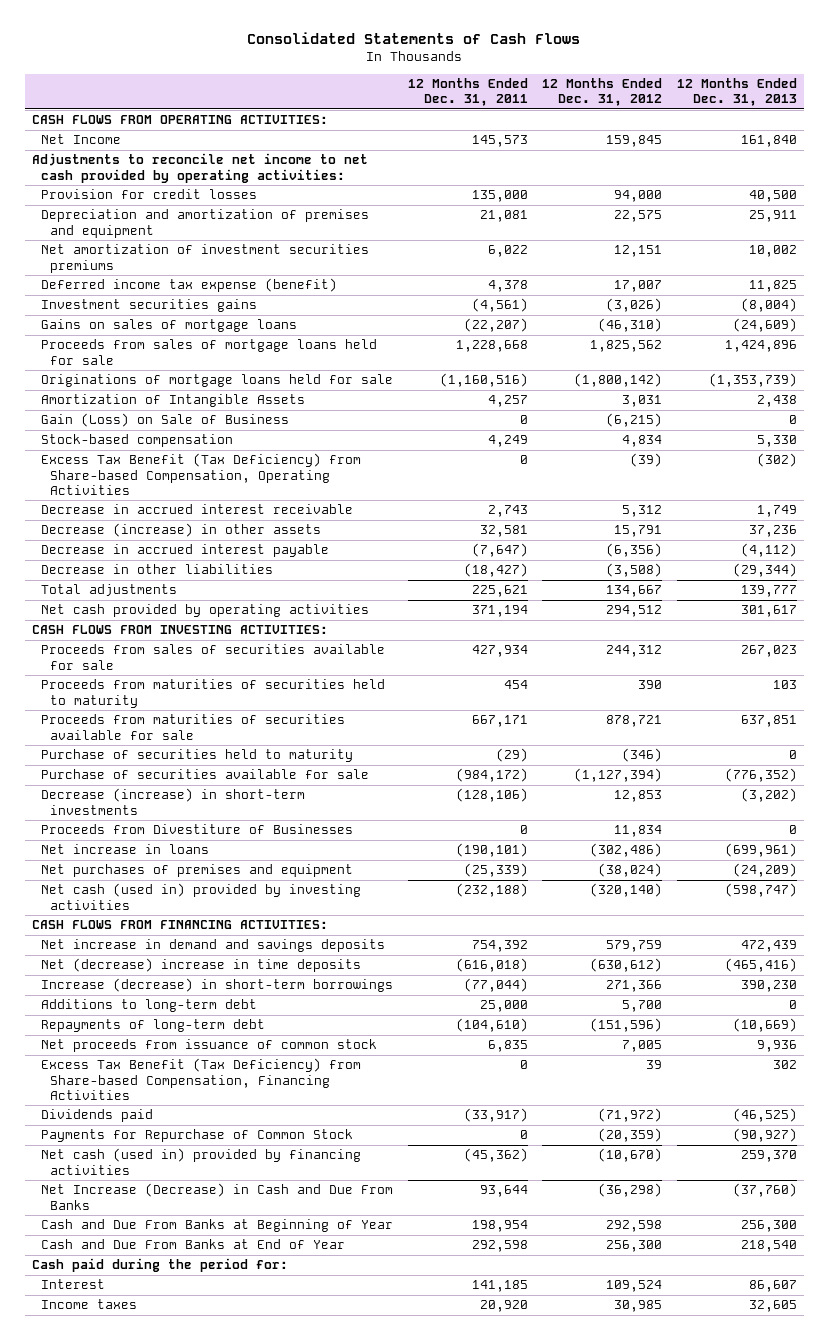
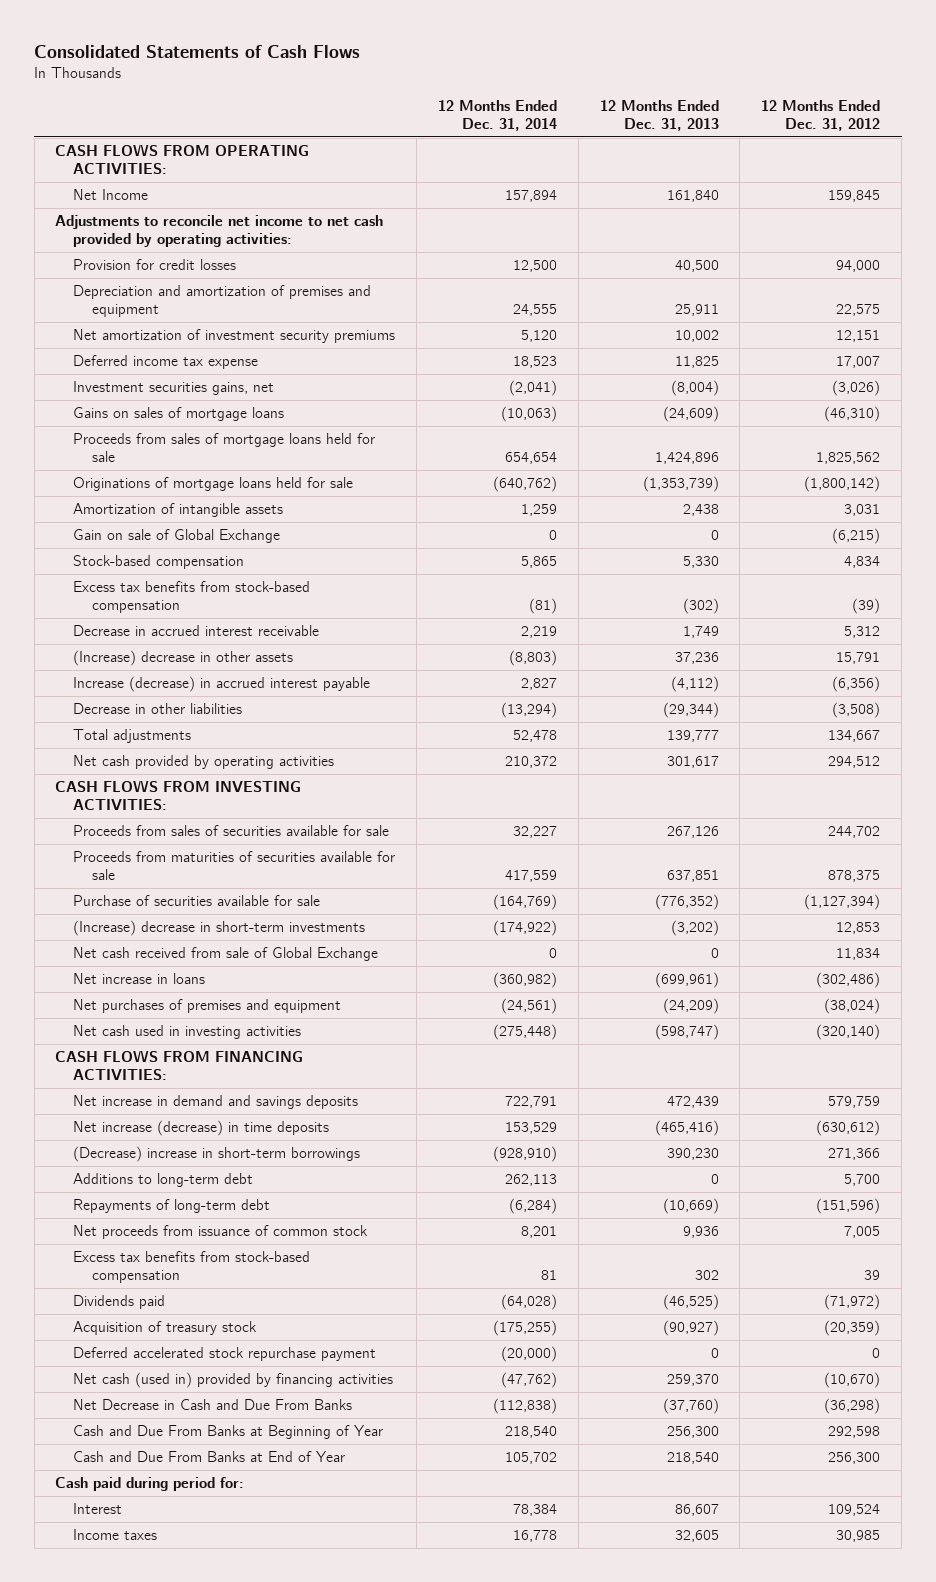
- | 12 Months Ended Dec. 31, 2011 | 12 Months Ended Dec. 31, 2012 | 12 Months Ended Dec. 31, 2013
+ | 12 Months Ended Dec. 31, 2014 | 12 Months Ended Dec. 31, 2013 | 12 Months Ended Dec. 31, 2012
- Net amortization of investment securities premiums | 6,022 | 12,151 | 10,002
- Deferred income tax expense (benefit) | 4,378 | 17,007 | 11,825
- Investment securities gains | (4,561) | (3,026) | (8,004)
+ Net amortization of investment security premiums | 5,120 | 10,002 | 12,151
+ Deferred income tax expense | 18,523 | 11,825 | 17,007
+ Investment securities gains, net | (2,041) | (8,004) | (3,026)
- Amortization of Intangible Assets | 4,257 | 3,031 | 2,438
- Gain (Loss) on Sale of Business | 0 | (6,215) | 0
+ Amortization of intangible assets | 1,259 | 2,438 | 3,031
+ Gain on sale of Global Exchange | 0 | 0 | (6,215)
- Excess Tax Benefit (Tax Deficiency) from Share-based Compensation, Operating Activities | 0 | (39) | (302)
+ Excess tax benefits from stock-based compensation | (81) | (302) | (39)
- Decrease (increase) in other assets | 32,581 | 15,791 | 37,236
- Decrease in accrued interest payable | (7,647) | (6,356) | (4,112)
+ (Increase) decrease in other assets | (8,803) | 37,236 | 15,791
+ Increase (decrease) in accrued interest payable | 2,827 | (4,112) | (6,356)
- Proceeds from sales of securities available for sale | 427,934 | 244,312 | 267,023
- Proceeds from maturities of securities held to maturity | 454 | 390 | 103
- Proceeds from maturities of securities available for sale | 667,171 | 878,721 | 637,851
- Purchase of securities held to maturity | (29) | (346) | 0
+ Proceeds from sales of securities available for sale | 32,227 | 267,126 | 244,702
+ Proceeds from maturities of securities available for sale | 417,559 | 637,851 | 878,375
- Decrease (increase) in short-term investments | (128,106) | 12,853 | (3,202)
- Proceeds from Divestiture of Businesses | 0 | 11,834 | 0
+ (Increase) decrease in short-term investments | (174,922) | (3,202) | 12,853
+ Net cash received from sale of Global Exchange | 0 | 0 | 11,834
- Net cash (used in) provided by investing activities | (232,188) | (320,140) | (598,747)
+ Net cash used in investing activities | (275,448) | (598,747) | (320,140)
- Net (decrease) increase in time deposits | (616,018) | (630,612) | (465,416)
- Increase (decrease) in short-term borrowings | (77,044) | 271,366 | 390,230
+ Net increase (decrease) in time deposits | 153,529 | (465,416) | (630,612)
+ (Decrease) increase in short-term borrowings | (928,910) | 390,230 | 271,366
- Excess Tax Benefit (Tax Deficiency) from Share-based Compensation, Financing Activities | 0 | 39 | 302
+ Excess tax benefits from stock-based compensation | 81 | 302 | 39
- Payments for Repurchase of Common Stock | 0 | (20,359) | (90,927)
+ Acquisition of treasury stock | (175,255) | (90,927) | (20,359)
+ Deferred accelerated stock repurchase payment | (20,000) | 0 | 0
- Net Increase (Decrease) in Cash and Due From Banks | 93,644 | (36,298) | (37,760)
+ Net Decrease in Cash and Due From Banks | (112,838) | (37,760) | (36,298)
- Cash paid during the period for:
+ Cash paid during period for:

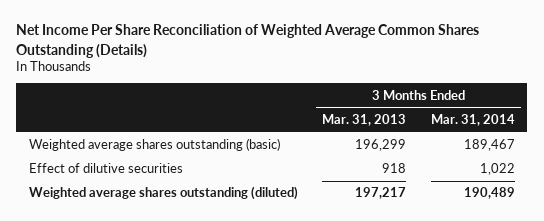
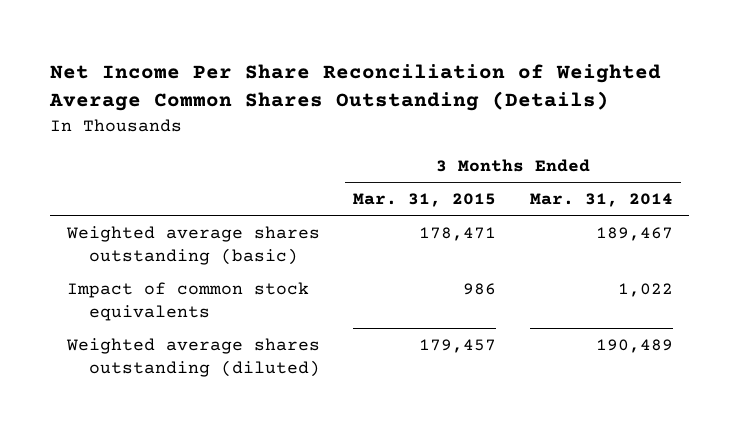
- | 3 Months Ended Mar. 31, 2013 | 3 Months Ended Mar. 31, 2014
+ | 3 Months Ended Mar. 31, 2015 | 3 Months Ended Mar. 31, 2014
- Effect of dilutive securities | 918 | 1,022
+ Impact of common stock equivalents | 986 | 1,022

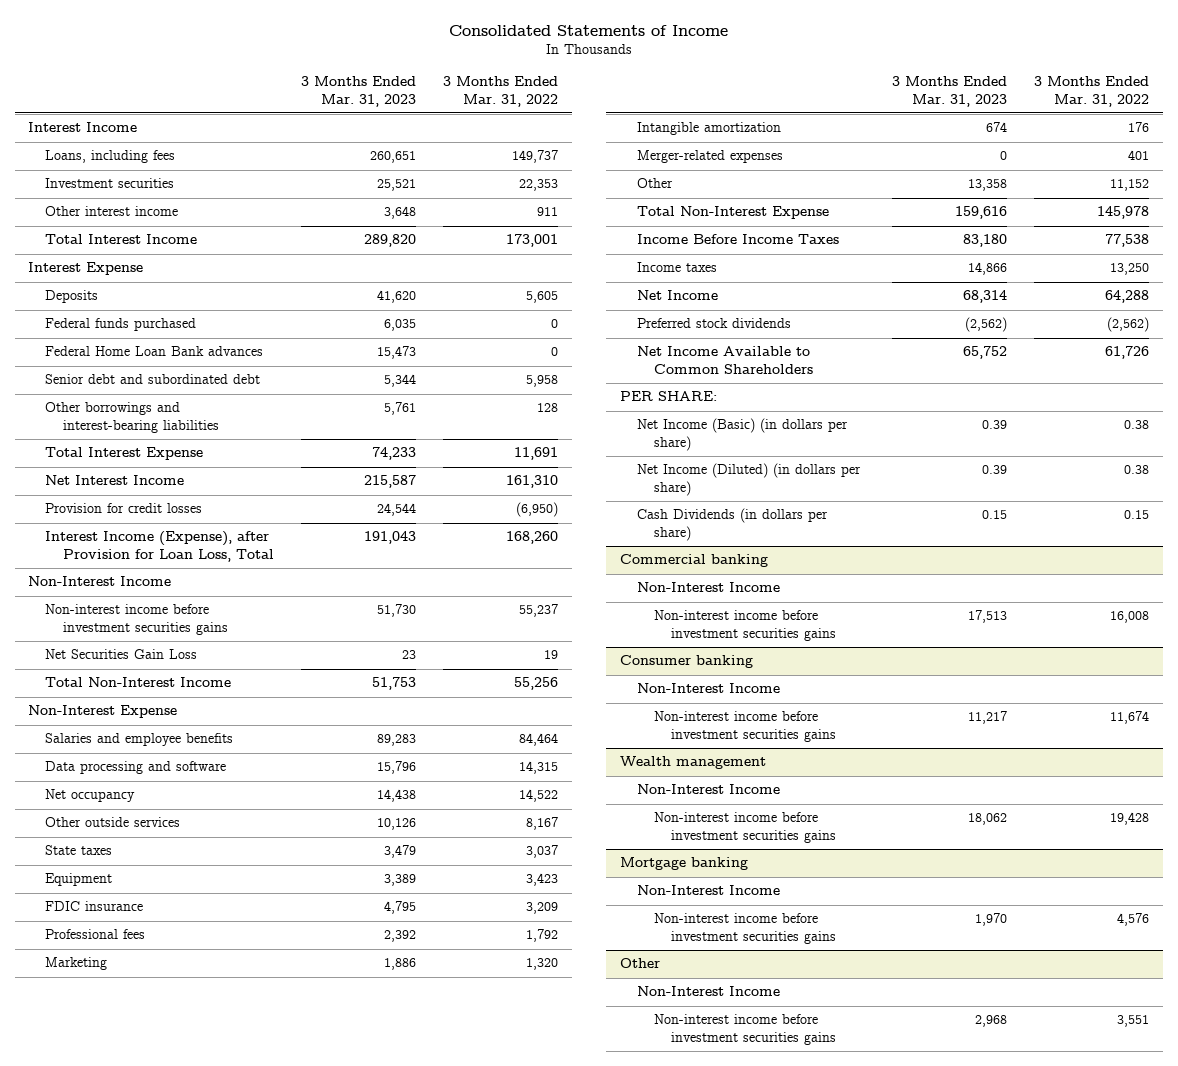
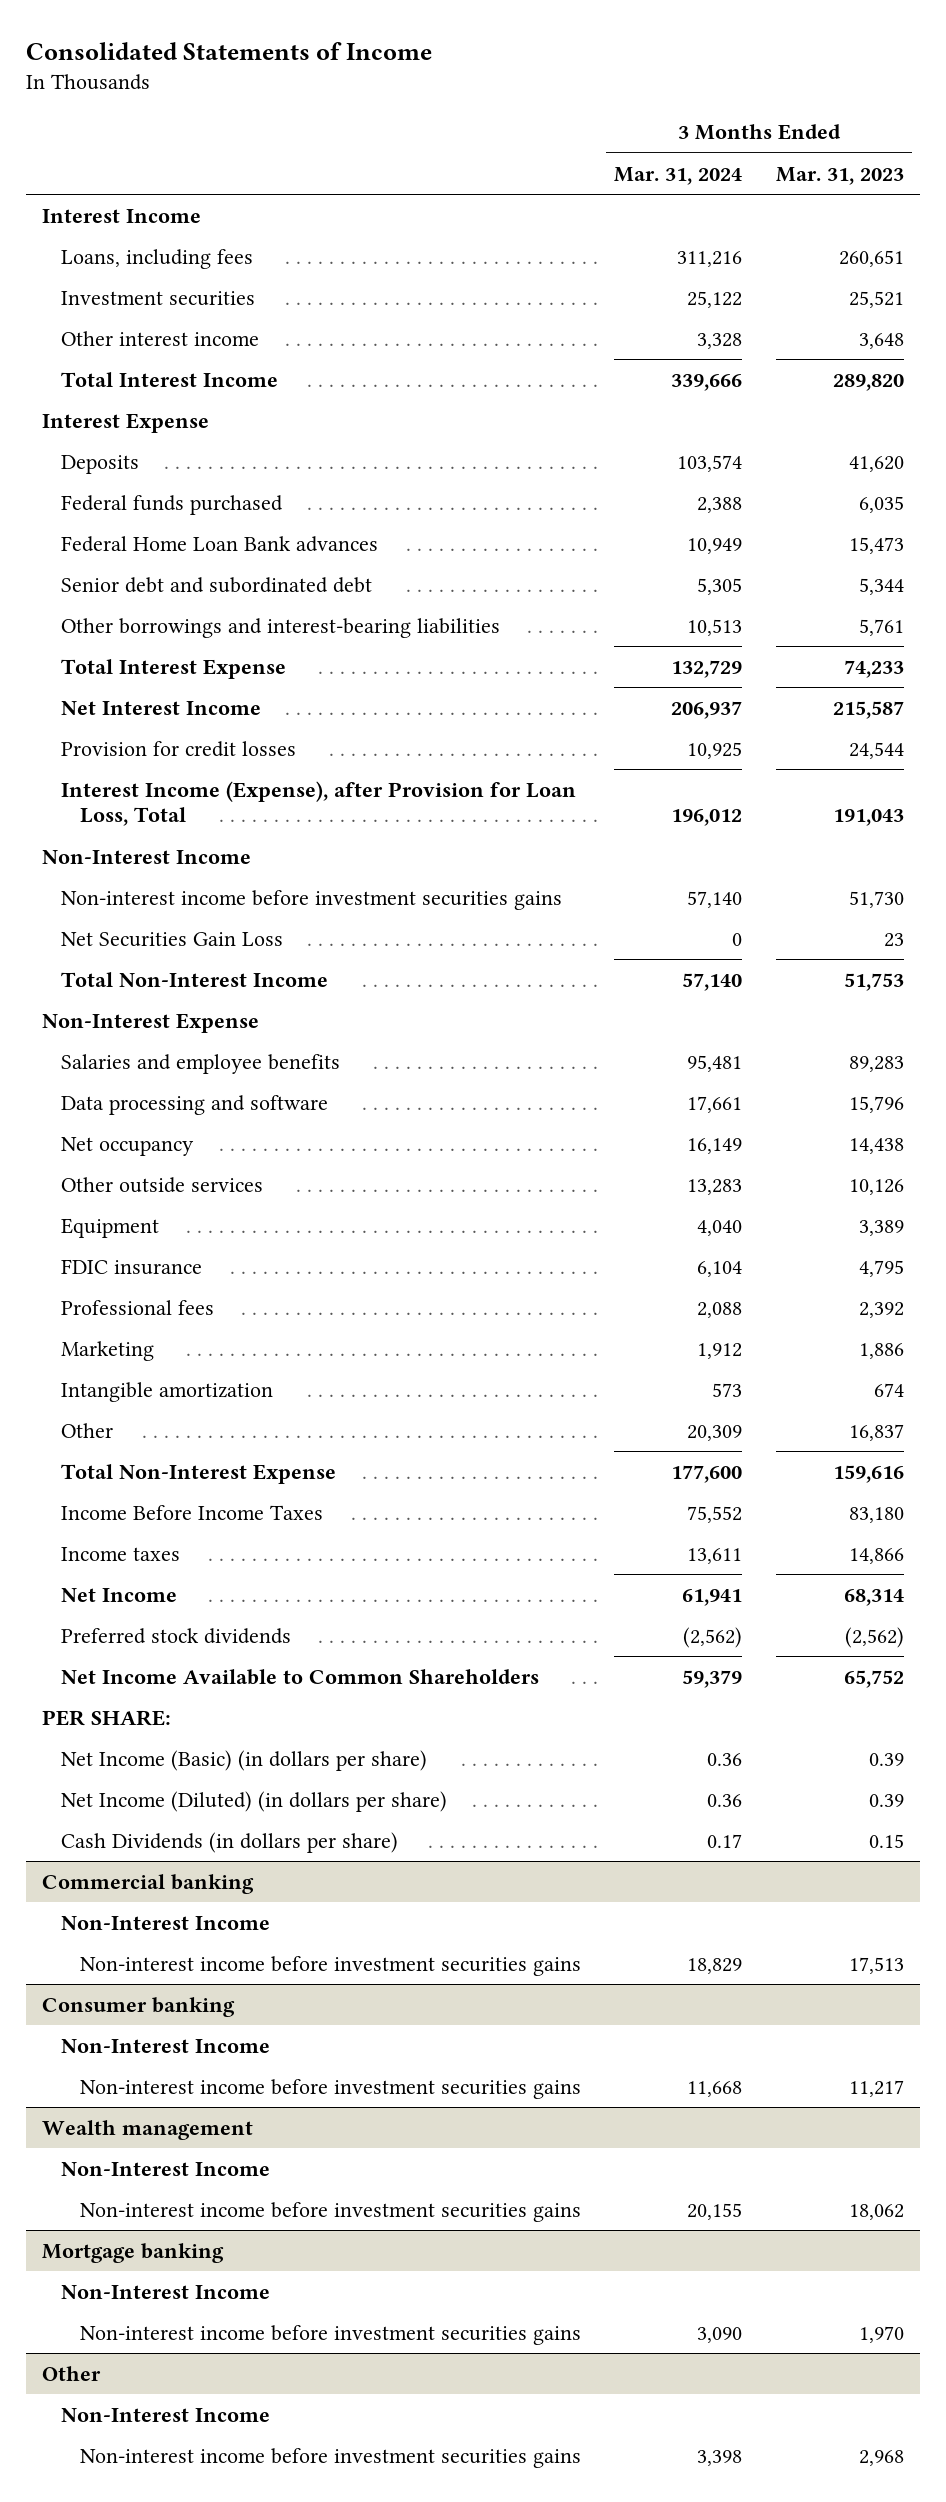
- | 3 Months Ended Mar. 31, 2023 | 3 Months Ended Mar. 31, 2022
+ | 3 Months Ended Mar. 31, 2024 | 3 Months Ended Mar. 31, 2023
- State taxes | 3,479 | 3,037
- Merger-related expenses | 0 | 401
- Other | 13,358 | 11,152
+ Other | 20,309 | 16,837

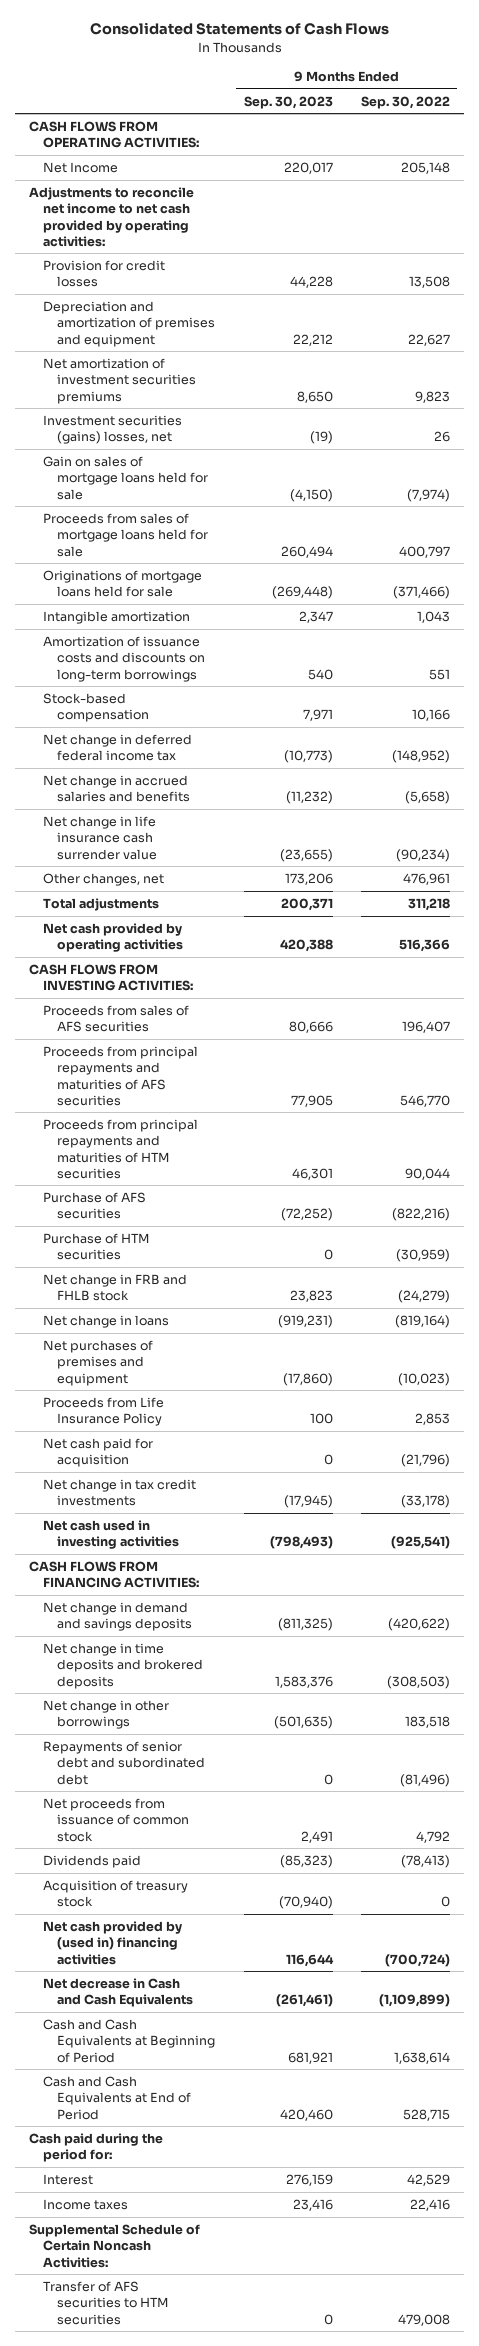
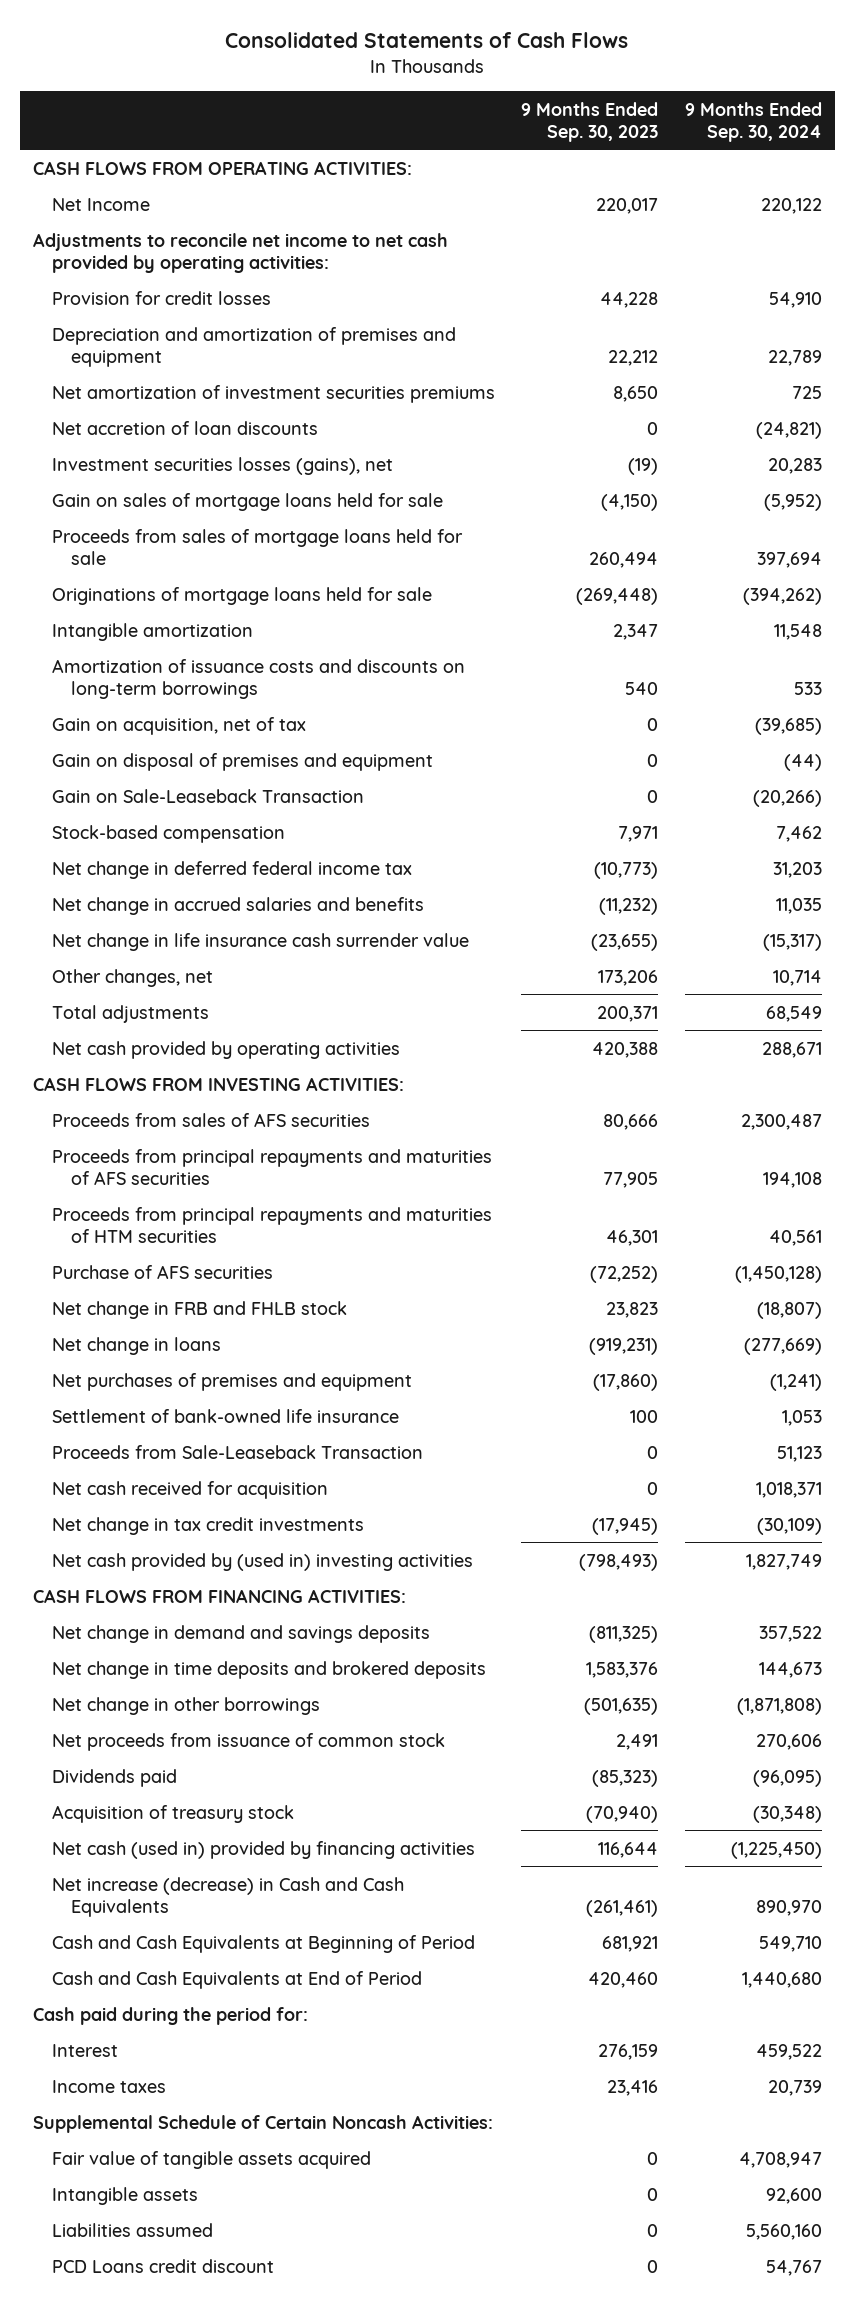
- | 9 Months Ended Sep. 30, 2023 | 9 Months Ended Sep. 30, 2022
+ | 9 Months Ended Sep. 30, 2023 | 9 Months Ended Sep. 30, 2024
- Investment securities (gains) losses, net | (19) | 26
+ Net accretion of loan discounts | 0 | (24,821)
+ Investment securities losses (gains), net | (19) | 20,283
+ Gain on acquisition, net of tax | 0 | (39,685)
+ Gain on disposal of premises and equipment | 0 | (44)
+ Gain on Sale-Leaseback Transaction | 0 | (20,266)
- Purchase of HTM securities | 0 | (30,959)
- Proceeds from Life Insurance Policy | 100 | 2,853
- Net cash paid for acquisition | 0 | (21,796)
+ Settlement of bank-owned life insurance | 100 | 1,053
+ Proceeds from Sale-Leaseback Transaction | 0 | 51,123
+ Net cash received for acquisition | 0 | 1,018,371
- Net cash used in investing activities | (798,493) | (925,541)
+ Net cash provided by (used in) investing activities | (798,493) | 1,827,749
- Repayments of senior debt and subordinated debt | 0 | (81,496)
- Net cash provided by (used in) financing activities | 116,644 | (700,724)
- Net decrease in Cash and Cash Equivalents | (261,461) | (1,109,899)
+ Net cash (used in) provided by financing activities | 116,644 | (1,225,450)
+ Net increase (decrease) in Cash and Cash Equivalents | (261,461) | 890,970
- Transfer of AFS securities to HTM securities | 0 | 479,008
+ Fair value of tangible assets acquired | 0 | 4,708,947
+ Intangible assets | 0 | 92,600
+ Liabilities assumed | 0 | 5,560,160
+ PCD Loans credit discount | 0 | 54,767

